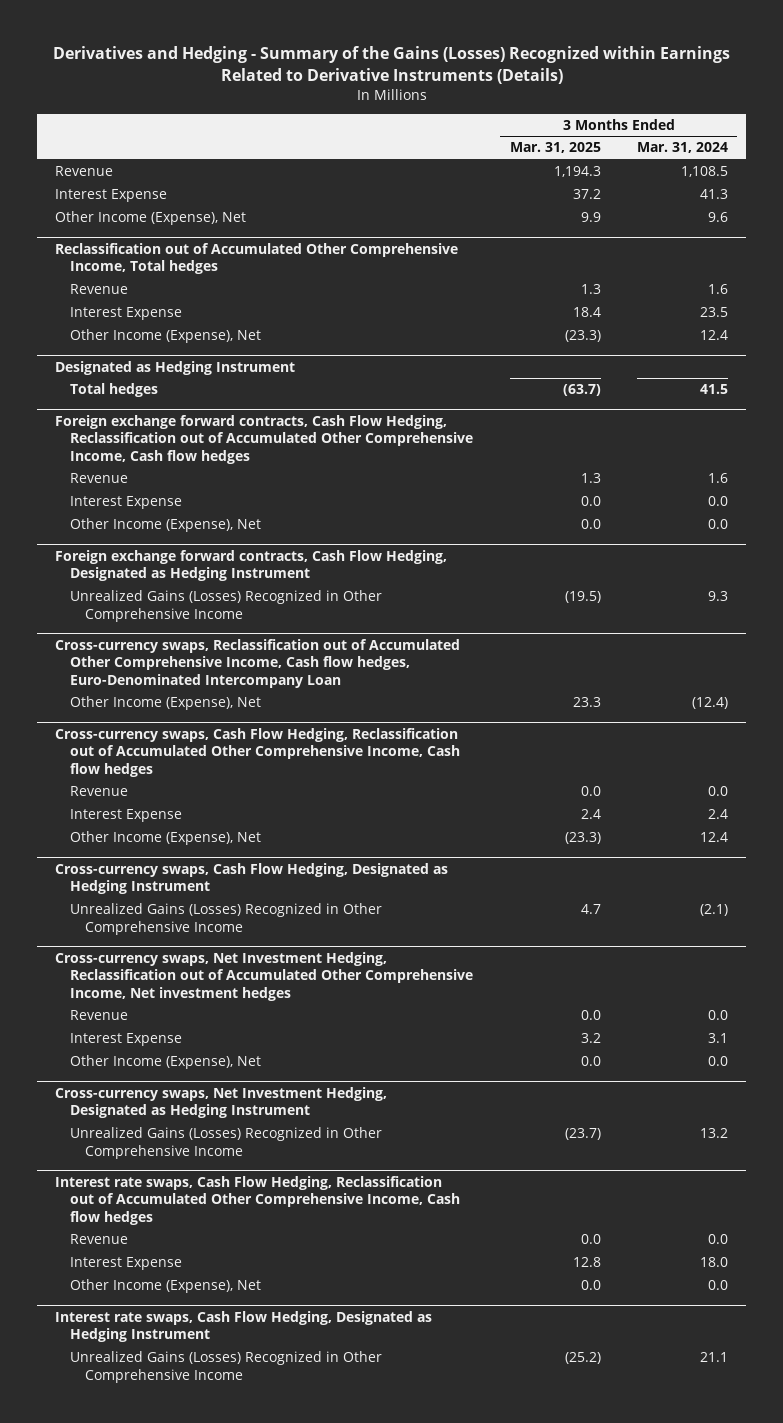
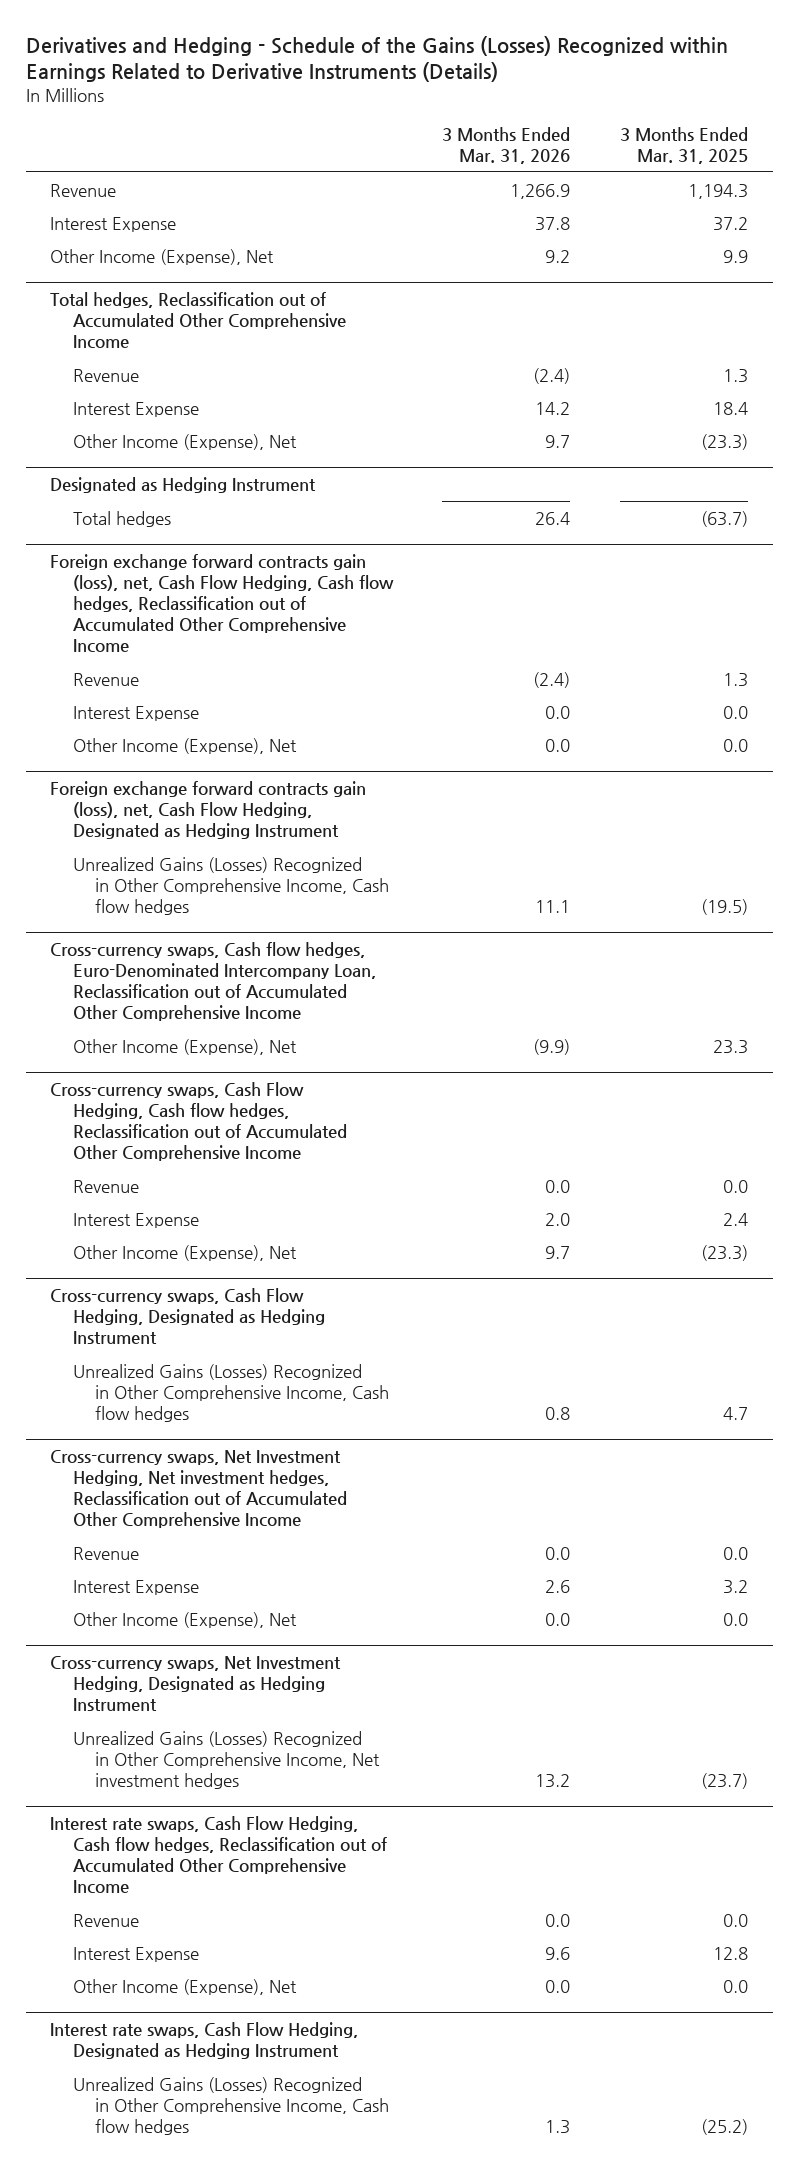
- Derivatives and Hedging - Summary of the Gains (Losses) Recognized within Earnings Related to Derivative Instruments (Details)
+ Derivatives and Hedging - Schedule of the Gains (Losses) Recognized within Earnings Related to Derivative Instruments (Details)
- | 3 Months Ended Mar. 31, 2025 | 3 Months Ended Mar. 31, 2024
+ | 3 Months Ended Mar. 31, 2026 | 3 Months Ended Mar. 31, 2025
- Reclassification out of Accumulated Other Comprehensive Income, Total hedges
+ Total hedges, Reclassification out of Accumulated Other Comprehensive Income
- Foreign exchange forward contracts, Cash Flow Hedging, Reclassification out of Accumulated Other Comprehensive Income, Cash flow hedges
+ Foreign exchange forward contracts gain (loss), net, Cash Flow Hedging, Cash flow hedges, Reclassification out of Accumulated Other Comprehensive Income
- Foreign exchange forward contracts, Cash Flow Hedging, Designated as Hedging Instrument
- Unrealized Gains (Losses) Recognized in Other Comprehensive Income | (19.5) | 9.3
- Cross-currency swaps, Reclassification out of Accumulated Other Comprehensive Income, Cash flow hedges, Euro-Denominated Intercompany Loan
+ Foreign exchange forward contracts gain (loss), net, Cash Flow Hedging, Designated as Hedging Instrument
+ Unrealized Gains (Losses) Recognized in Other Comprehensive Income, Cash flow hedges | 11.1 | (19.5)
+ Cross-currency swaps, Cash flow hedges, Euro-Denominated Intercompany Loan, Reclassification out of Accumulated Other Comprehensive Income
- Cross-currency swaps, Cash Flow Hedging, Reclassification out of Accumulated Other Comprehensive Income, Cash flow hedges
+ Cross-currency swaps, Cash Flow Hedging, Cash flow hedges, Reclassification out of Accumulated Other Comprehensive Income
@ Cross-currency swaps, Cash Flow Hedging, Designated as Hedging Instrument
- Unrealized Gains (Losses) Recognized in Other Comprehensive Income | 4.7 | (2.1)
- Cross-currency swaps, Net Investment Hedging, Reclassification out of Accumulated Other Comprehensive Income, Net investment hedges
@ Cross-currency swaps, Cash Flow Hedging, Designated as Hedging Instrument
+ Unrealized Gains (Losses) Recognized in Other Comprehensive Income, Cash flow hedges | 0.8 | 4.7
+ Cross-currency swaps, Net Investment Hedging, Net investment hedges, Reclassification out of Accumulated Other Comprehensive Income
@ Cross-currency swaps, Net Investment Hedging, Designated as Hedging Instrument
- Unrealized Gains (Losses) Recognized in Other Comprehensive Income | (23.7) | 13.2
- Interest rate swaps, Cash Flow Hedging, Reclassification out of Accumulated Other Comprehensive Income, Cash flow hedges
@ Cross-currency swaps, Net Investment Hedging, Designated as Hedging Instrument
+ Unrealized Gains (Losses) Recognized in Other Comprehensive Income, Net investment hedges | 13.2 | (23.7)
+ Interest rate swaps, Cash Flow Hedging, Cash flow hedges, Reclassification out of Accumulated Other Comprehensive Income
@ Interest rate swaps, Cash Flow Hedging, Designated as Hedging Instrument
- Unrealized Gains (Losses) Recognized in Other Comprehensive Income | (25.2) | 21.1
+ Unrealized Gains (Losses) Recognized in Other Comprehensive Income, Cash flow hedges | 1.3 | (25.2)

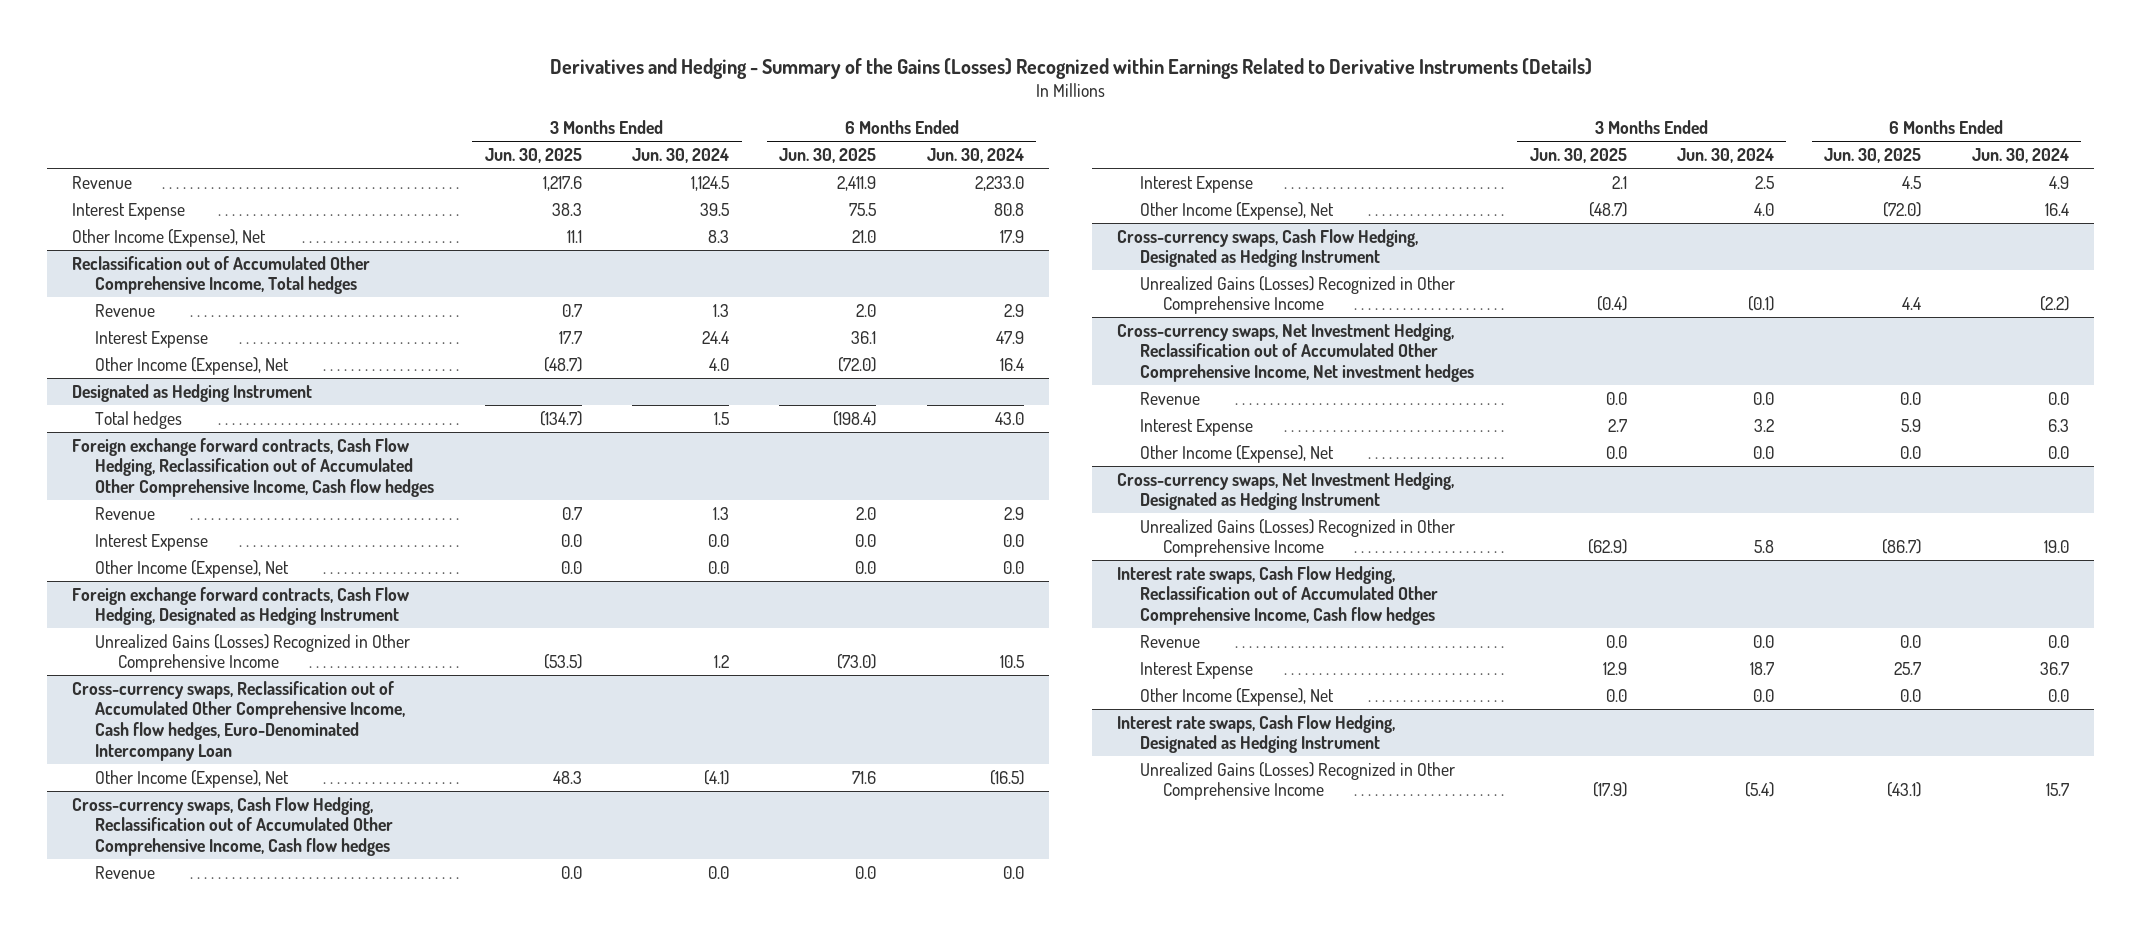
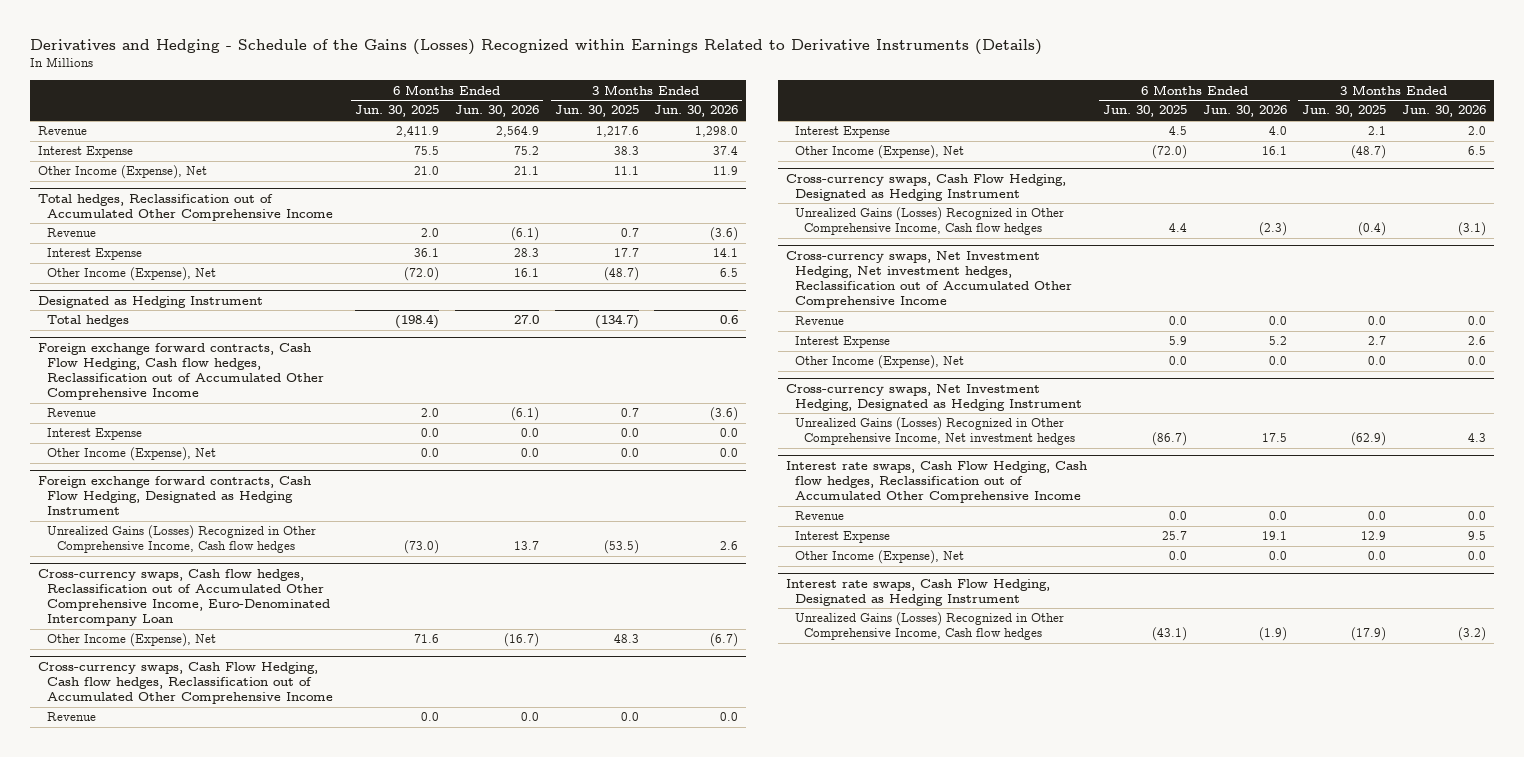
- Derivatives and Hedging - Summary of the Gains (Losses) Recognized within Earnings Related to Derivative Instruments (Details)
+ Derivatives and Hedging - Schedule of the Gains (Losses) Recognized within Earnings Related to Derivative Instruments (Details)
- | 3 Months Ended Jun. 30, 2025 | 3 Months Ended Jun. 30, 2024 | 6 Months Ended Jun. 30, 2025 | 6 Months Ended Jun. 30, 2024
+ | 6 Months Ended Jun. 30, 2025 | 6 Months Ended Jun. 30, 2026 | 3 Months Ended Jun. 30, 2025 | 3 Months Ended Jun. 30, 2026
- Reclassification out of Accumulated Other Comprehensive Income, Total hedges
+ Total hedges, Reclassification out of Accumulated Other Comprehensive Income
- Foreign exchange forward contracts, Cash Flow Hedging, Reclassification out of Accumulated Other Comprehensive Income, Cash flow hedges
+ Foreign exchange forward contracts, Cash Flow Hedging, Cash flow hedges, Reclassification out of Accumulated Other Comprehensive Income
@ Foreign exchange forward contracts, Cash Flow Hedging, Designated as Hedging Instrument
- Unrealized Gains (Losses) Recognized in Other Comprehensive Income | (53.5) | 1.2 | (73.0) | 10.5
- Cross-currency swaps, Reclassification out of Accumulated Other Comprehensive Income, Cash flow hedges, Euro-Denominated Intercompany Loan
@ Foreign exchange forward contracts, Cash Flow Hedging, Designated as Hedging Instrument
+ Unrealized Gains (Losses) Recognized in Other Comprehensive Income, Cash flow hedges | (73.0) | 13.7 | (53.5) | 2.6
+ Cross-currency swaps, Cash flow hedges, Reclassification out of Accumulated Other Comprehensive Income, Euro-Denominated Intercompany Loan
- Cross-currency swaps, Cash Flow Hedging, Reclassification out of Accumulated Other Comprehensive Income, Cash flow hedges
+ Cross-currency swaps, Cash Flow Hedging, Cash flow hedges, Reclassification out of Accumulated Other Comprehensive Income
@ Cross-currency swaps, Cash Flow Hedging, Designated as Hedging Instrument
- Unrealized Gains (Losses) Recognized in Other Comprehensive Income | (0.4) | (0.1) | 4.4 | (2.2)
- Cross-currency swaps, Net Investment Hedging, Reclassification out of Accumulated Other Comprehensive Income, Net investment hedges
@ Cross-currency swaps, Cash Flow Hedging, Designated as Hedging Instrument
+ Unrealized Gains (Losses) Recognized in Other Comprehensive Income, Cash flow hedges | 4.4 | (2.3) | (0.4) | (3.1)
+ Cross-currency swaps, Net Investment Hedging, Net investment hedges, Reclassification out of Accumulated Other Comprehensive Income
@ Cross-currency swaps, Net Investment Hedging, Designated as Hedging Instrument
- Unrealized Gains (Losses) Recognized in Other Comprehensive Income | (62.9) | 5.8 | (86.7) | 19.0
- Interest rate swaps, Cash Flow Hedging, Reclassification out of Accumulated Other Comprehensive Income, Cash flow hedges
@ Cross-currency swaps, Net Investment Hedging, Designated as Hedging Instrument
+ Unrealized Gains (Losses) Recognized in Other Comprehensive Income, Net investment hedges | (86.7) | 17.5 | (62.9) | 4.3
+ Interest rate swaps, Cash Flow Hedging, Cash flow hedges, Reclassification out of Accumulated Other Comprehensive Income
@ Interest rate swaps, Cash Flow Hedging, Designated as Hedging Instrument
- Unrealized Gains (Losses) Recognized in Other Comprehensive Income | (17.9) | (5.4) | (43.1) | 15.7
+ Unrealized Gains (Losses) Recognized in Other Comprehensive Income, Cash flow hedges | (43.1) | (1.9) | (17.9) | (3.2)

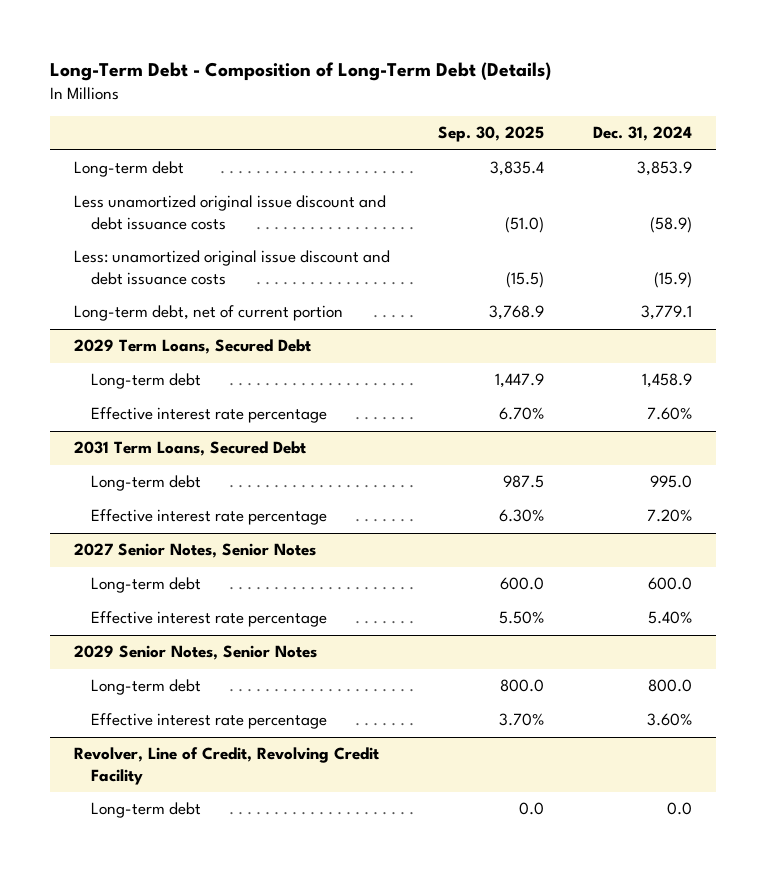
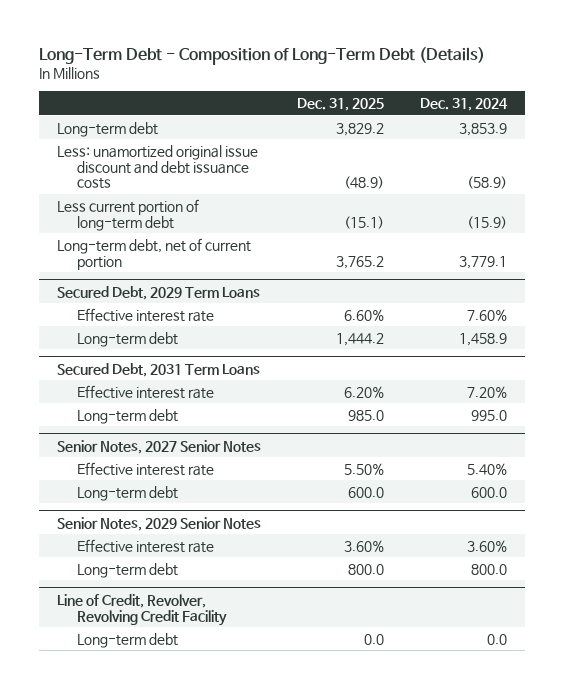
- | Sep. 30, 2025 | Dec. 31, 2024
+ | Dec. 31, 2025 | Dec. 31, 2024
- Less unamortized original issue discount and debt issuance costs | (51.0) | (58.9)
- Less: unamortized original issue discount and debt issuance costs | (15.5) | (15.9)
+ Less: unamortized original issue discount and debt issuance costs | (48.9) | (58.9)
+ Less current portion of long-term debt | (15.1) | (15.9)
- 2029 Term Loans, Secured Debt
+ Secured Debt, 2029 Term Loans
+ Effective interest rate | 6.60% | 7.60%
- Effective interest rate percentage | 6.70% | 7.60%
- 2031 Term Loans, Secured Debt
+ Secured Debt, 2031 Term Loans
+ Effective interest rate | 6.20% | 7.20%
- Effective interest rate percentage | 6.30% | 7.20%
- 2027 Senior Notes, Senior Notes
+ Senior Notes, 2027 Senior Notes
+ Effective interest rate | 5.50% | 5.40%
- Effective interest rate percentage | 5.50% | 5.40%
- 2029 Senior Notes, Senior Notes
+ Senior Notes, 2029 Senior Notes
+ Effective interest rate | 3.60% | 3.60%
- Effective interest rate percentage | 3.70% | 3.60%
- Revolver, Line of Credit, Revolving Credit Facility
+ Line of Credit, Revolver, Revolving Credit Facility

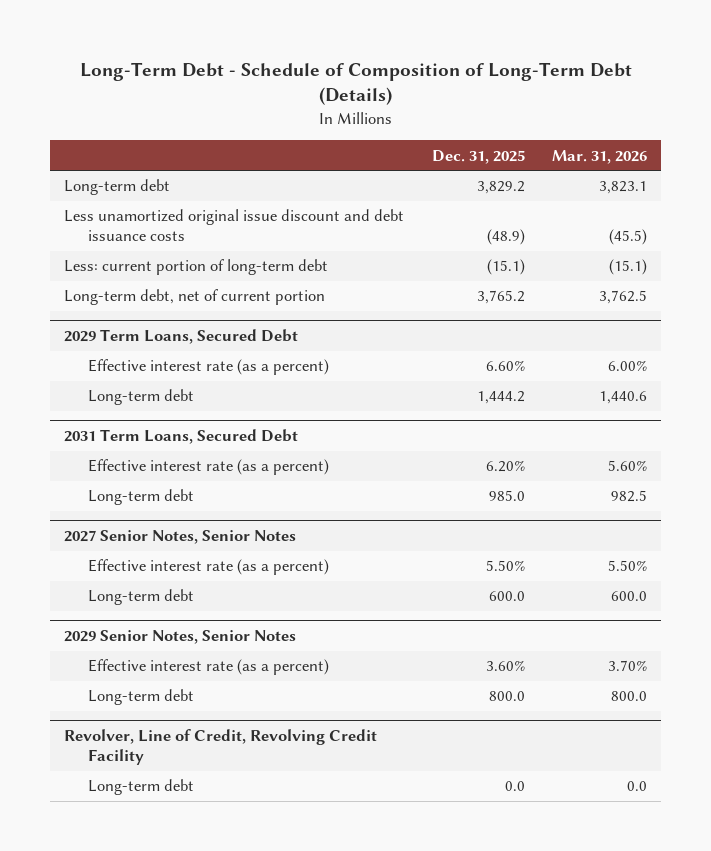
- Long-Term Debt - Composition of Long-Term Debt (Details)
+ Long-Term Debt - Schedule of Composition of Long-Term Debt (Details)
- | Dec. 31, 2025 | Dec. 31, 2024
+ | Dec. 31, 2025 | Mar. 31, 2026
- Less: unamortized original issue discount and debt issuance costs | (48.9) | (58.9)
- Less current portion of long-term debt | (15.1) | (15.9)
+ Less unamortized original issue discount and debt issuance costs | (48.9) | (45.5)
+ Less: current portion of long-term debt | (15.1) | (15.1)
- Secured Debt, 2029 Term Loans
- Effective interest rate | 6.60% | 7.60%
+ 2029 Term Loans, Secured Debt
+ Effective interest rate (as a percent) | 6.60% | 6.00%
- Secured Debt, 2031 Term Loans
- Effective interest rate | 6.20% | 7.20%
+ 2031 Term Loans, Secured Debt
+ Effective interest rate (as a percent) | 6.20% | 5.60%
- Senior Notes, 2027 Senior Notes
- Effective interest rate | 5.50% | 5.40%
+ 2027 Senior Notes, Senior Notes
+ Effective interest rate (as a percent) | 5.50% | 5.50%
- Senior Notes, 2029 Senior Notes
- Effective interest rate | 3.60% | 3.60%
+ 2029 Senior Notes, Senior Notes
+ Effective interest rate (as a percent) | 3.60% | 3.70%
- Line of Credit, Revolver, Revolving Credit Facility
+ Revolver, Line of Credit, Revolving Credit Facility

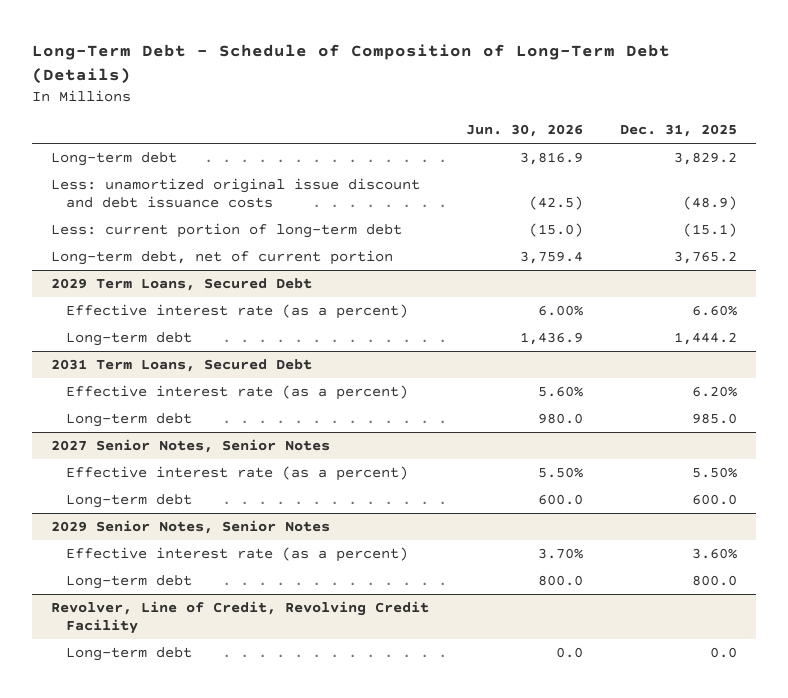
- | Dec. 31, 2025 | Mar. 31, 2026
+ | Jun. 30, 2026 | Dec. 31, 2025
- Less unamortized original issue discount and debt issuance costs | (48.9) | (45.5)
+ Less: unamortized original issue discount and debt issuance costs | (42.5) | (48.9)

